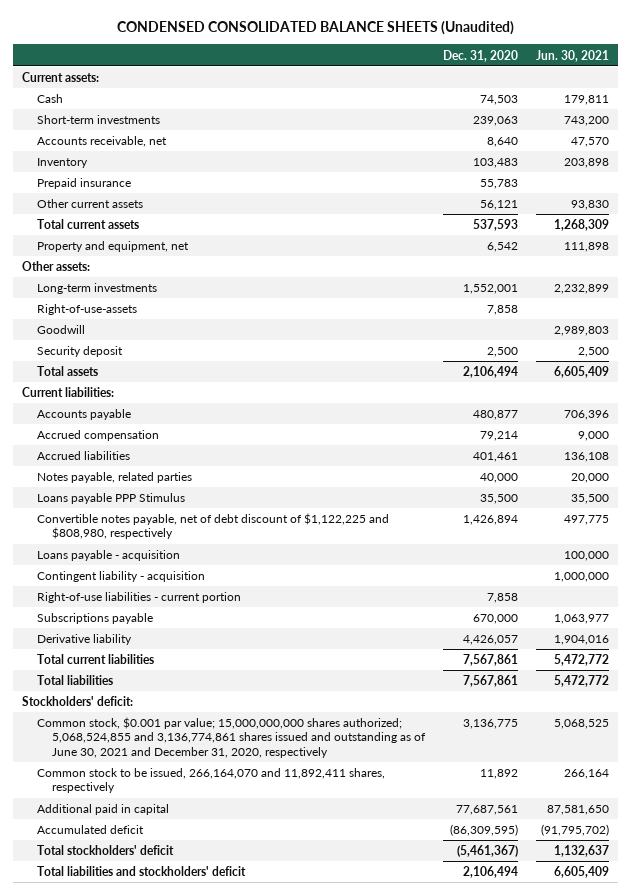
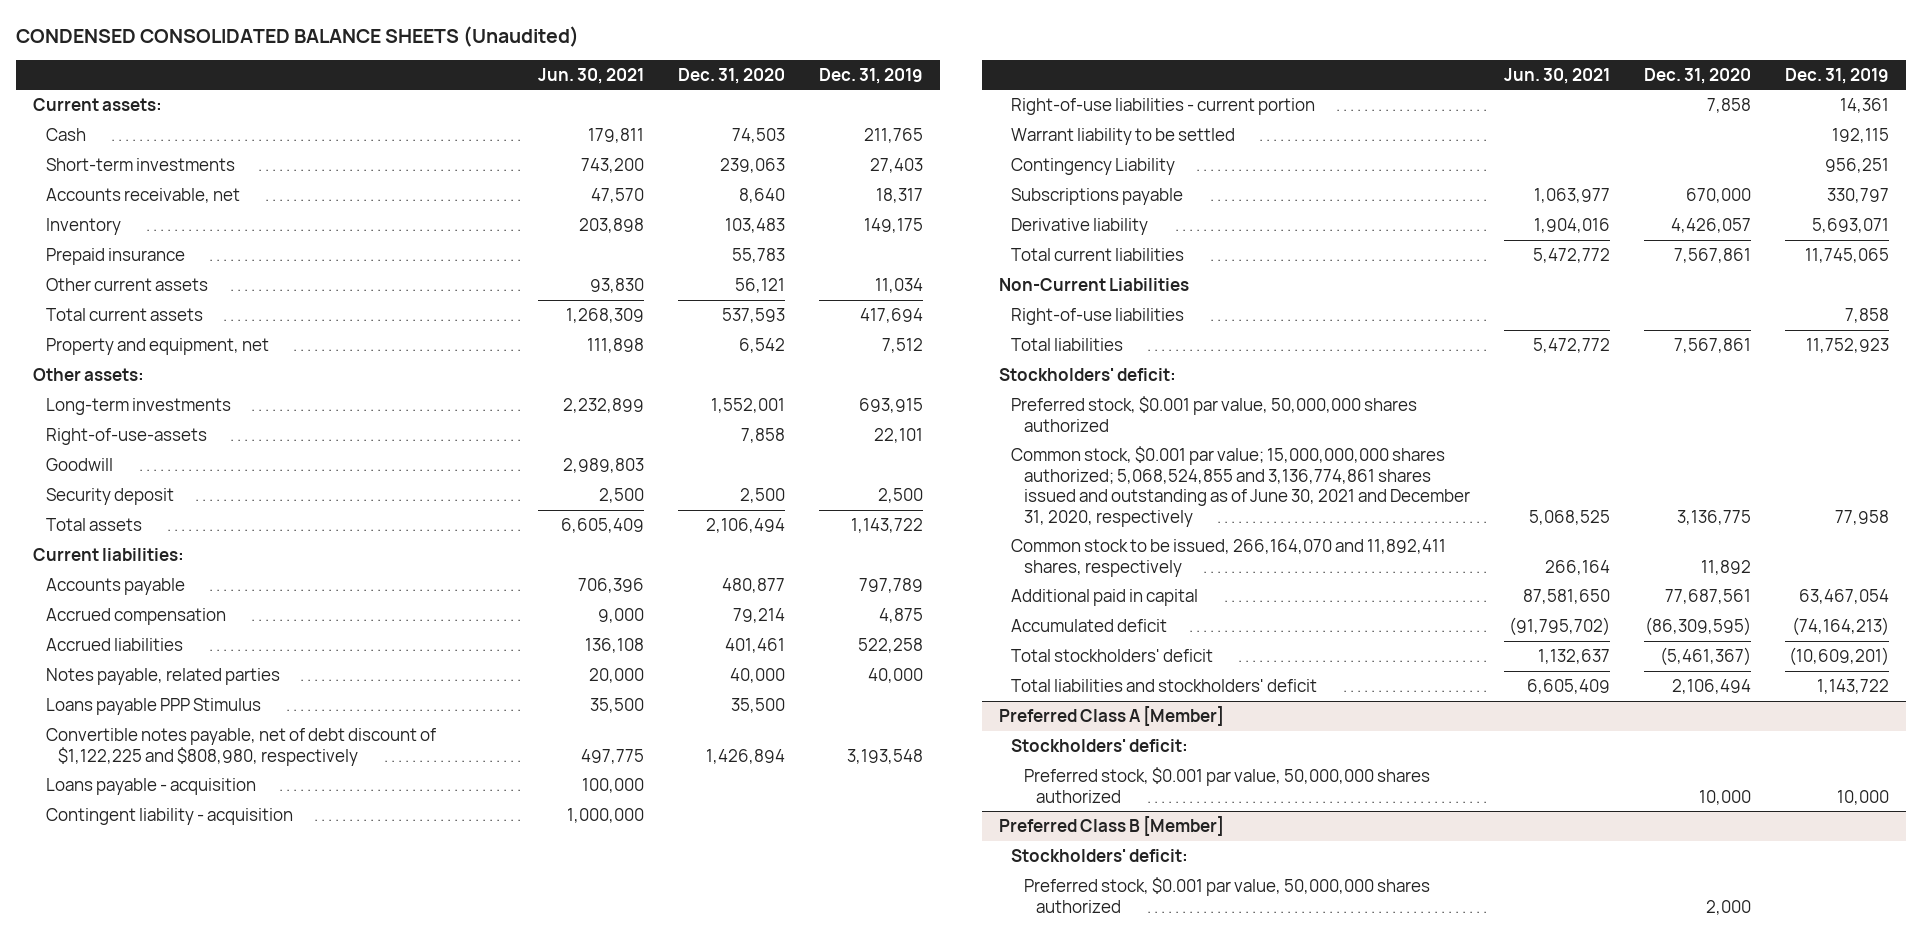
- | Dec. 31, 2020 | Jun. 30, 2021
+ | Jun. 30, 2021 | Dec. 31, 2020 | Dec. 31, 2019
+ Warrant liability to be settled | | | 192,115
+ Contingency Liability | | | 956,251
+ Non-Current Liabilities
+ Right-of-use liabilities | | | 7,858
+ Preferred stock, $0.001 par value, 50,000,000 shares authorized
+ Preferred Class A [Member]
+ Stockholders' deficit:
+ Preferred stock, $0.001 par value, 50,000,000 shares authorized | | 10,000 | 10,000
+ Preferred Class B [Member]
+ Stockholders' deficit:
+ Preferred stock, $0.001 par value, 50,000,000 shares authorized | | 2,000 |

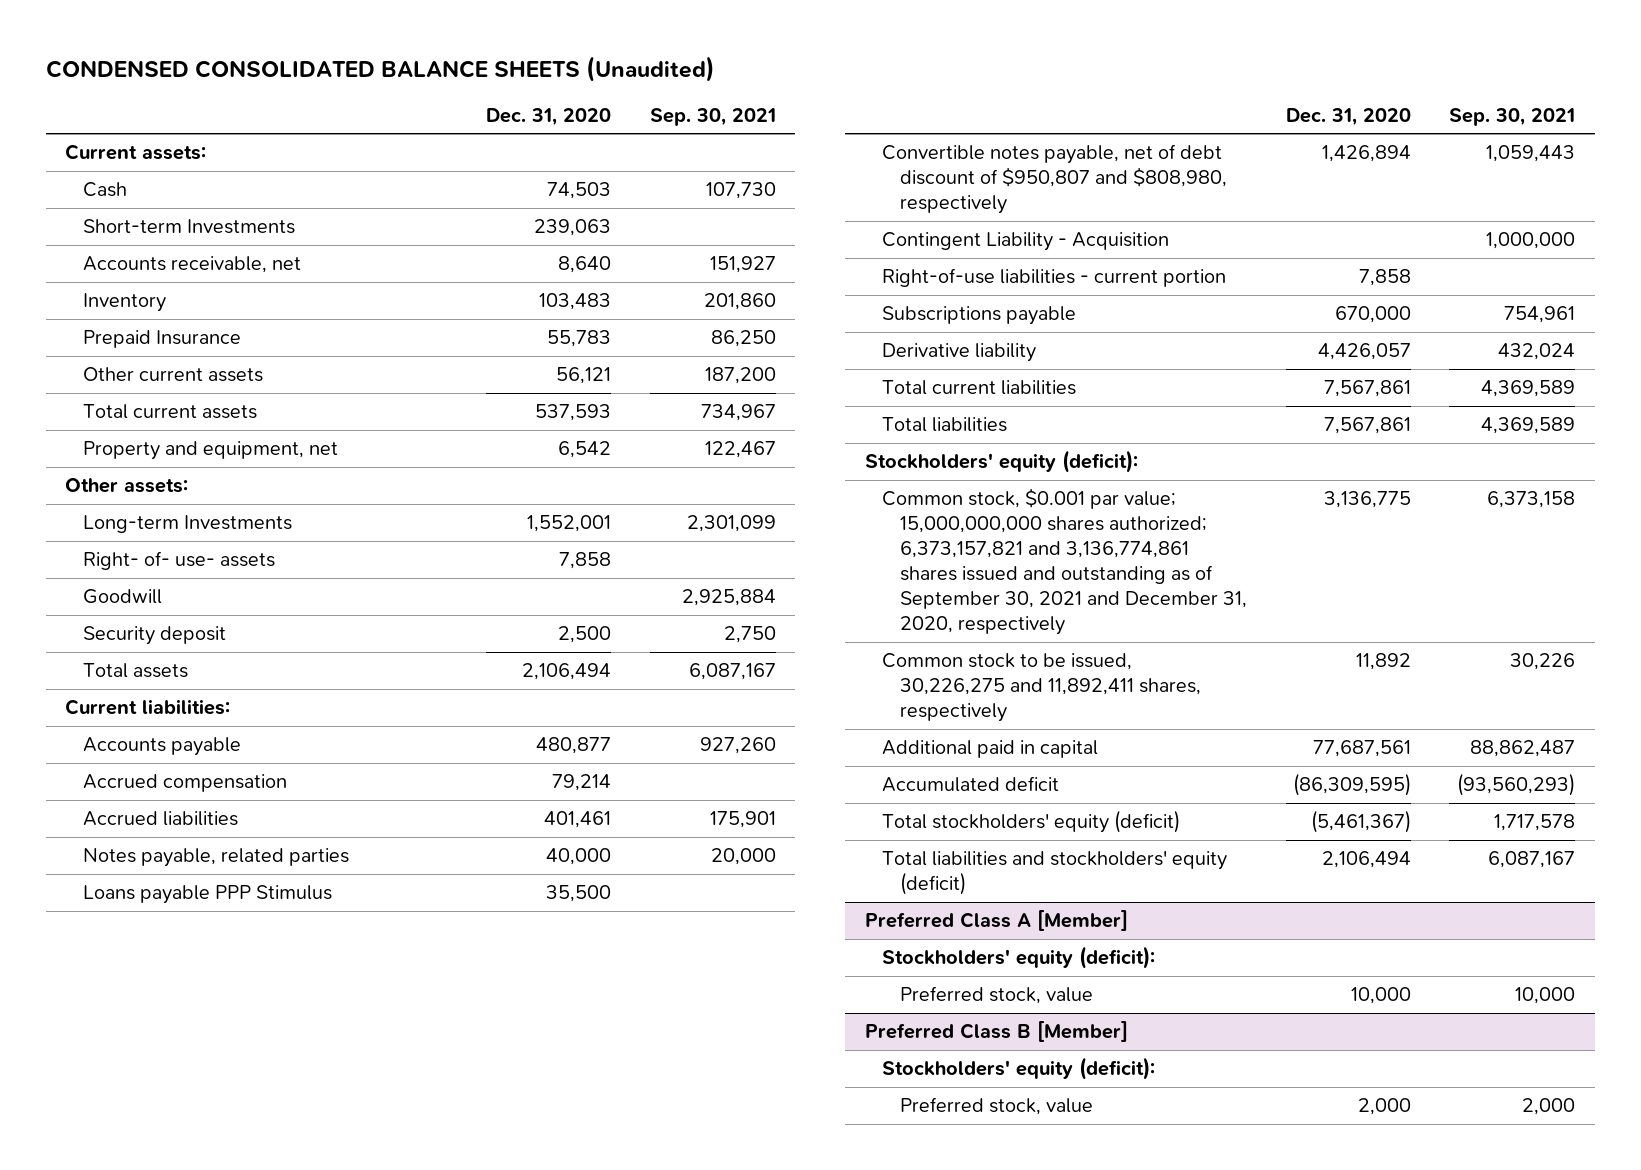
- | Jun. 30, 2021 | Dec. 31, 2020 | Dec. 31, 2019
+ | Dec. 31, 2020 | Sep. 30, 2021
- Short-term investments | 743,200 | 239,063 | 27,403
+ Short-term Investments | 239,063 |
- Prepaid insurance | | 55,783 |
+ Prepaid Insurance | 55,783 | 86,250
- Long-term investments | 2,232,899 | 1,552,001 | 693,915
- Right-of-use-assets | | 7,858 | 22,101
+ Long-term Investments | 1,552,001 | 2,301,099
+ Right- of- use- assets | 7,858 |
- Convertible notes payable, net of debt discount of $1,122,225 and $808,980, respectively | 497,775 | 1,426,894 | 3,193,548
- Loans payable - acquisition | 100,000 | |
- Contingent liability - acquisition | 1,000,000 | |
+ Convertible notes payable, net of debt discount of $950,807 and $808,980, respectively | 1,426,894 | 1,059,443
+ Contingent Liability - Acquisition | | 1,000,000
- Warrant liability to be settled | | | 192,115
- Contingency Liability | | | 956,251
- Non-Current Liabilities
- Right-of-use liabilities | | | 7,858
- Stockholders' deficit:
- Preferred stock, $0.001 par value, 50,000,000 shares authorized
- Common stock, $0.001 par value; 15,000,000,000 shares authorized; 5,068,524,855 and 3,136,774,861 shares issued and outstanding as of June 30, 2021 and December 31, 2020, respectively | 5,068,525 | 3,136,775 | 77,958
- Common stock to be issued, 266,164,070 and 11,892,411 shares, respectively | 266,164 | 11,892 |
+ Stockholders' equity (deficit):
+ Common stock, $0.001 par value; 15,000,000,000 shares authorized; 6,373,157,821 and 3,136,774,861 shares issued and outstanding as of September 30, 2021 and December 31, 2020, respectively | 3,136,775 | 6,373,158
+ Common stock to be issued, 30,226,275 and 11,892,411 shares, respectively | 11,892 | 30,226
- Total stockholders' deficit | 1,132,637 | (5,461,367) | (10,609,201)
- Total liabilities and stockholders' deficit | 6,605,409 | 2,106,494 | 1,143,722
+ Total stockholders' equity (deficit) | (5,461,367) | 1,717,578
+ Total liabilities and stockholders' equity (deficit) | 2,106,494 | 6,087,167
@ Preferred Class A [Member]
- Stockholders' deficit:
- Preferred stock, $0.001 par value, 50,000,000 shares authorized | | 10,000 | 10,000
+ Stockholders' equity (deficit):
+ Preferred stock, value | 10,000 | 10,000
@ Preferred Class B [Member]
- Stockholders' deficit:
- Preferred stock, $0.001 par value, 50,000,000 shares authorized | | 2,000 |
+ Stockholders' equity (deficit):
+ Preferred stock, value | 2,000 | 2,000

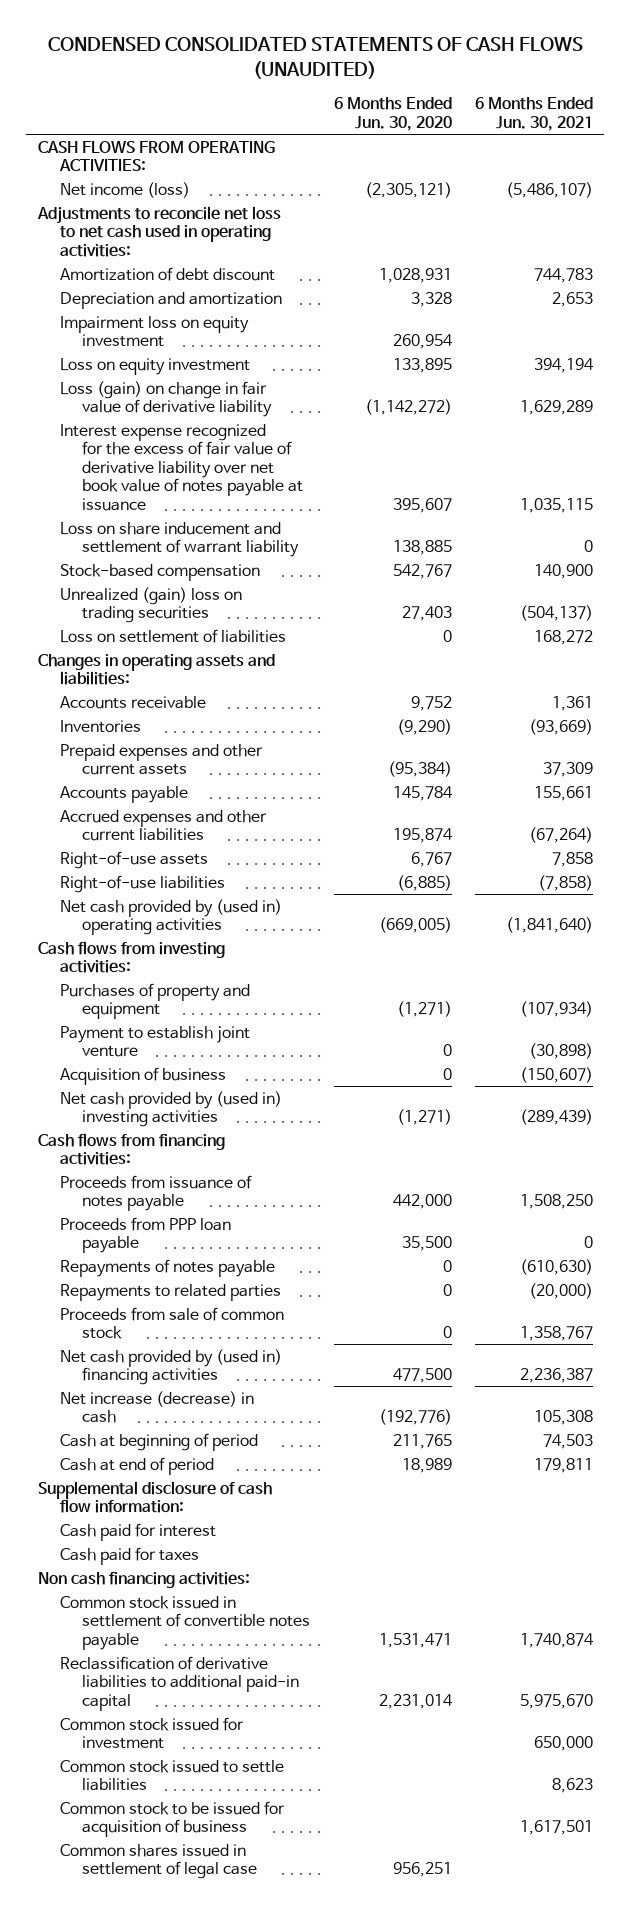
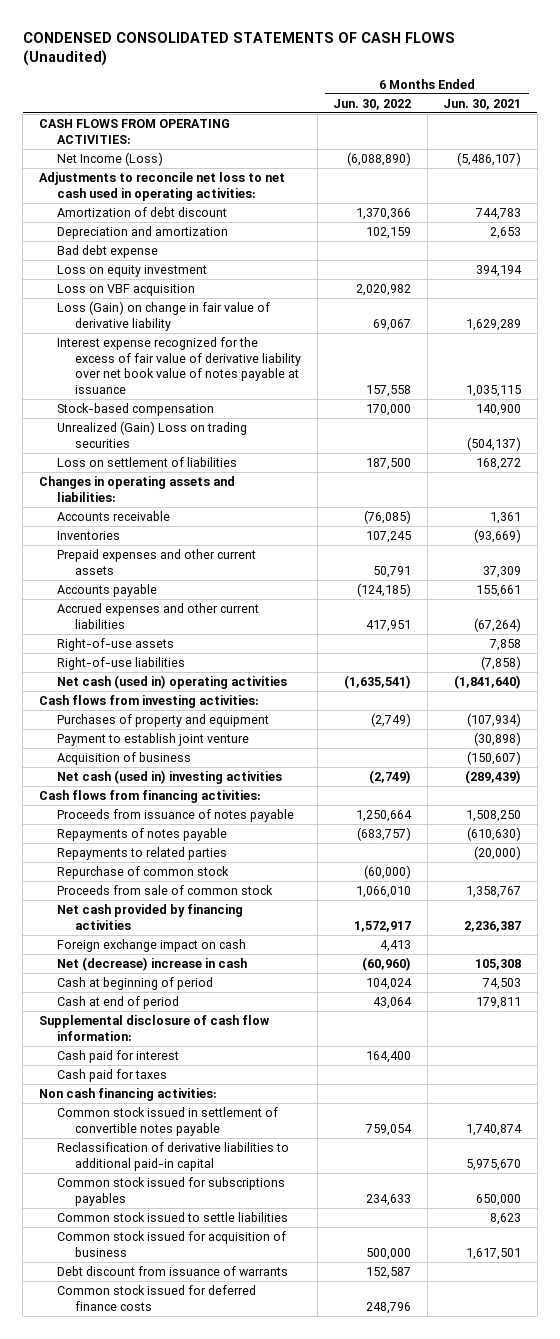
- CONDENSED CONSOLIDATED STATEMENTS OF CASH FLOWS (UNAUDITED)
+ CONDENSED CONSOLIDATED STATEMENTS OF CASH FLOWS (Unaudited)
- | 6 Months Ended Jun. 30, 2020 | 6 Months Ended Jun. 30, 2021
+ | 6 Months Ended Jun. 30, 2022 | 6 Months Ended Jun. 30, 2021
- Net income (loss) | (2,305,121) | (5,486,107)
+ Net Income (Loss) | (6,088,890) | (5,486,107)
- Impairment loss on equity investment | 260,954 |
+ Bad debt expense
- Loss (gain) on change in fair value of derivative liability | (1,142,272) | 1,629,289
+ Loss on VBF acquisition | 2,020,982 |
+ Loss (Gain) on change in fair value of derivative liability | 69,067 | 1,629,289
- Loss on share inducement and settlement of warrant liability | 138,885 | 0
- Unrealized (gain) loss on trading securities | 27,403 | (504,137)
+ Unrealized (Gain) Loss on trading securities | | (504,137)
- Net cash provided by (used in) operating activities | (669,005) | (1,841,640)
+ Net cash (used in) operating activities | (1,635,541) | (1,841,640)
- Net cash provided by (used in) investing activities | (1,271) | (289,439)
+ Net cash (used in) investing activities | (2,749) | (289,439)
- Proceeds from PPP loan payable | 35,500 | 0
+ Repurchase of common stock | (60,000) |
- Net cash provided by (used in) financing activities | 477,500 | 2,236,387
- Net increase (decrease) in cash | (192,776) | 105,308
+ Net cash provided by financing activities | 1,572,917 | 2,236,387
+ Foreign exchange impact on cash | 4,413 |
+ Net (decrease) increase in cash | (60,960) | 105,308
- Common stock issued for investment | | 650,000
+ Common stock issued for subscriptions payables | 234,633 | 650,000
- Common stock to be issued for acquisition of business | | 1,617,501
- Common shares issued in settlement of legal case | 956,251 |
+ Common stock issued for acquisition of business | 500,000 | 1,617,501
+ Debt discount from issuance of warrants | 152,587 |
+ Common stock issued for deferred finance costs | 248,796 |

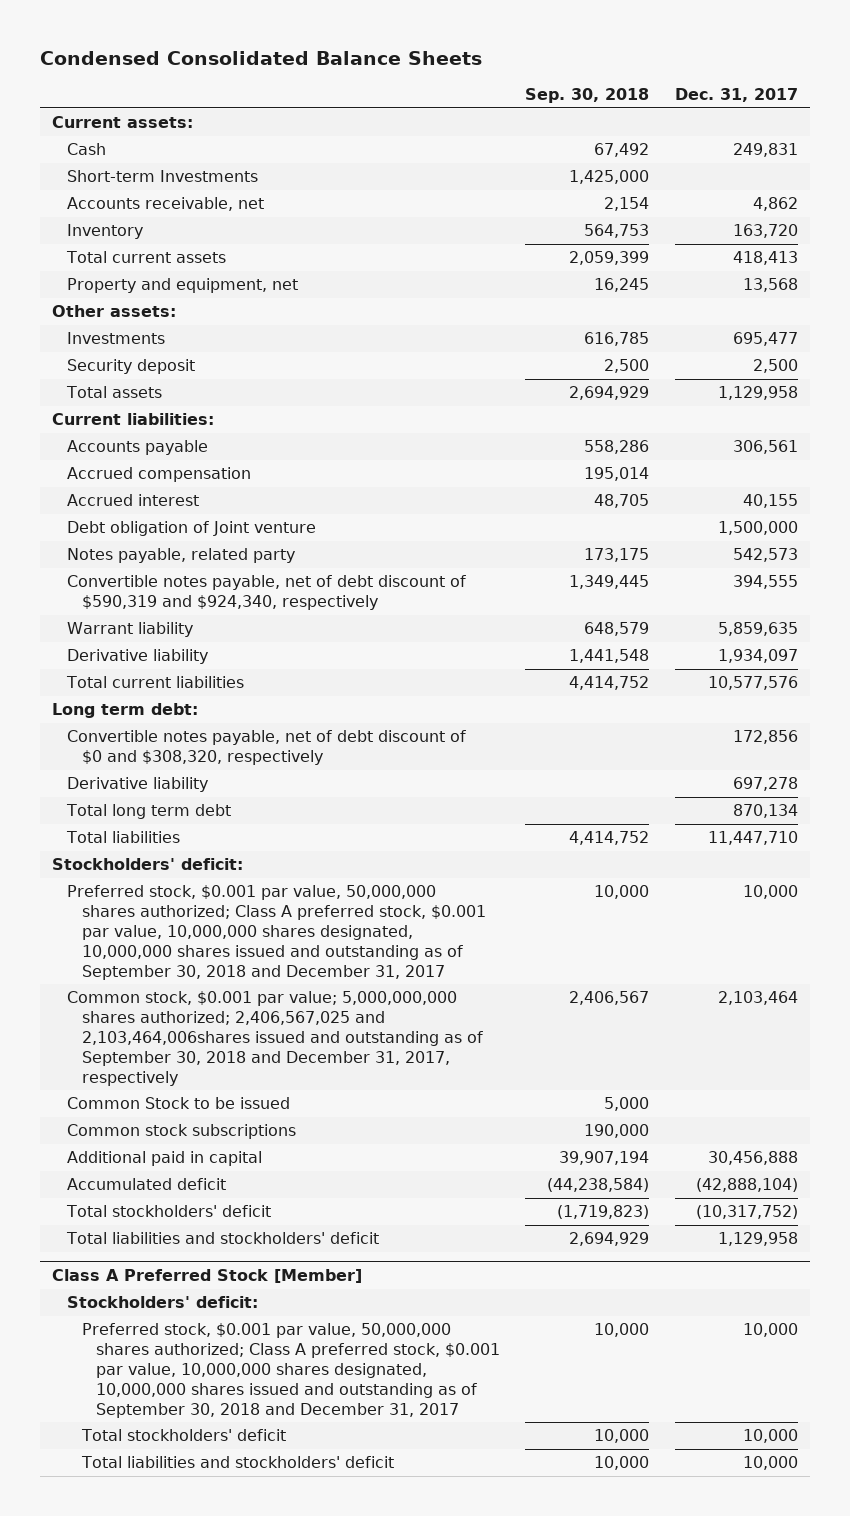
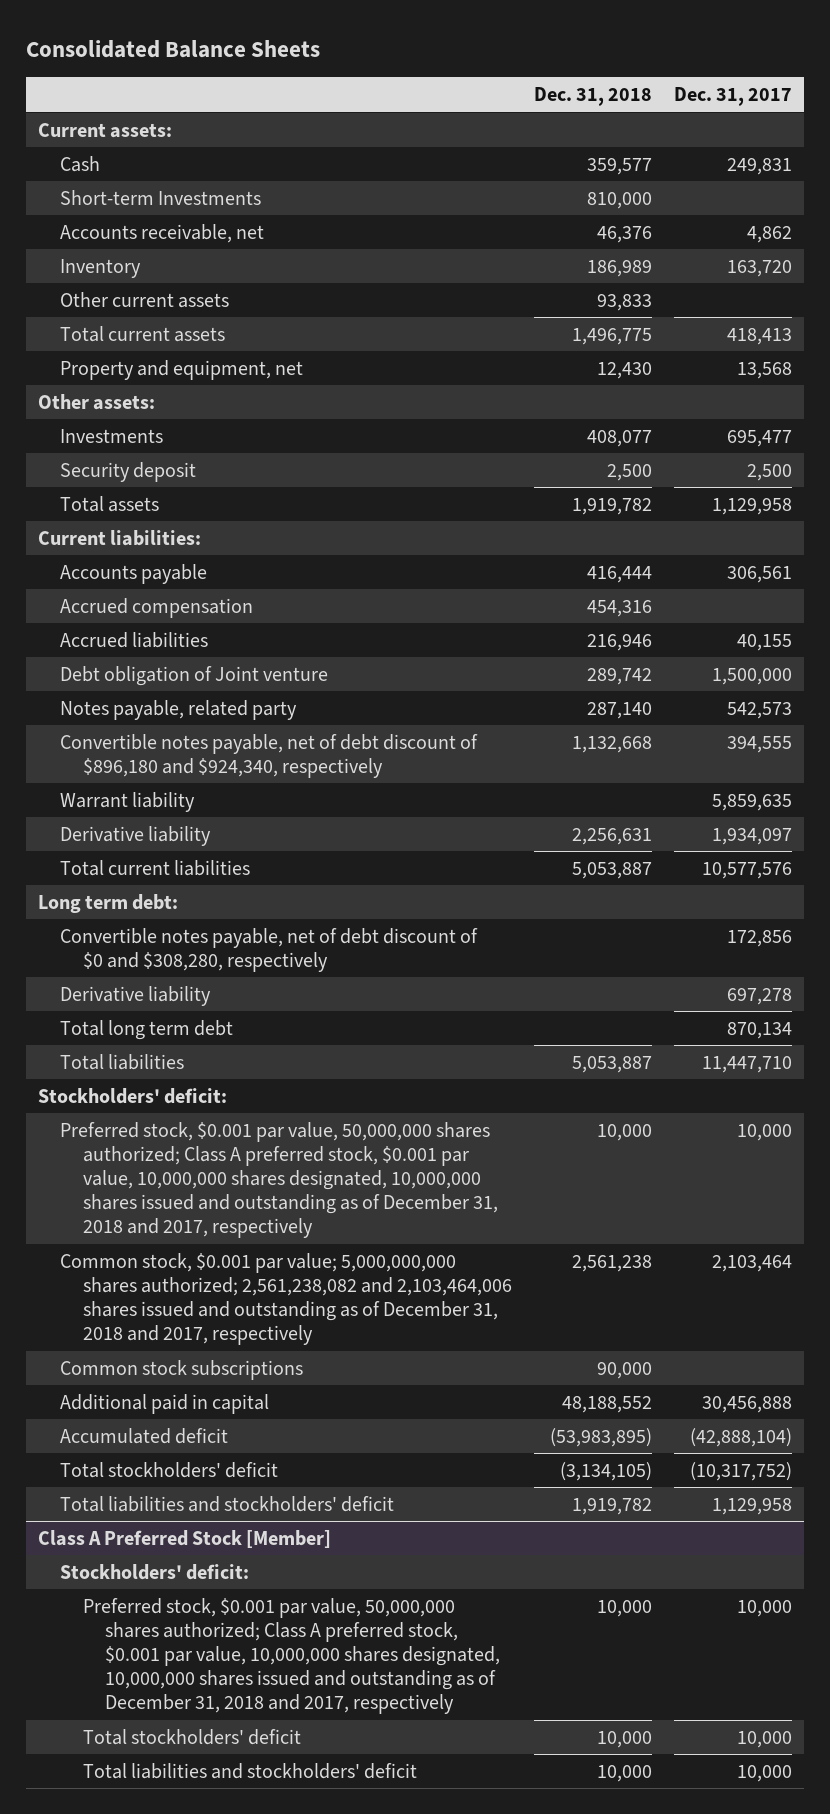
- Condensed Consolidated Balance Sheets
+ Consolidated Balance Sheets
- | Sep. 30, 2018 | Dec. 31, 2017
+ | Dec. 31, 2018 | Dec. 31, 2017
+ Other current assets | 93,833 |
- Accrued interest | 48,705 | 40,155
+ Accrued liabilities | 216,946 | 40,155
- Convertible notes payable, net of debt discount of $590,319 and $924,340, respectively | 1,349,445 | 394,555
+ Convertible notes payable, net of debt discount of $896,180 and $924,340, respectively | 1,132,668 | 394,555
- Convertible notes payable, net of debt discount of $0 and $308,320, respectively | | 172,856
+ Convertible notes payable, net of debt discount of $0 and $308,280, respectively | | 172,856
- Preferred stock, $0.001 par value, 50,000,000 shares authorized; Class A preferred stock, $0.001 par value, 10,000,000 shares designated, 10,000,000 shares issued and outstanding as of September 30, 2018 and December 31, 2017 | 10,000 | 10,000
- Common stock, $0.001 par value; 5,000,000,000 shares authorized; 2,406,567,025 and 2,103,464,006shares issued and outstanding as of September 30, 2018 and December 31, 2017, respectively | 2,406,567 | 2,103,464
- Common Stock to be issued | 5,000 |
+ Preferred stock, $0.001 par value, 50,000,000 shares authorized; Class A preferred stock, $0.001 par value, 10,000,000 shares designated, 10,000,000 shares issued and outstanding as of December 31, 2018 and 2017, respectively | 10,000 | 10,000
+ Common stock, $0.001 par value; 5,000,000,000 shares authorized; 2,561,238,082 and 2,103,464,006 shares issued and outstanding as of December 31, 2018 and 2017, respectively | 2,561,238 | 2,103,464
@ Class A Preferred Stock [Member]
- Preferred stock, $0.001 par value, 50,000,000 shares authorized; Class A preferred stock, $0.001 par value, 10,000,000 shares designated, 10,000,000 shares issued and outstanding as of September 30, 2018 and December 31, 2017 | 10,000 | 10,000
+ Preferred stock, $0.001 par value, 50,000,000 shares authorized; Class A preferred stock, $0.001 par value, 10,000,000 shares designated, 10,000,000 shares issued and outstanding as of December 31, 2018 and 2017, respectively | 10,000 | 10,000

